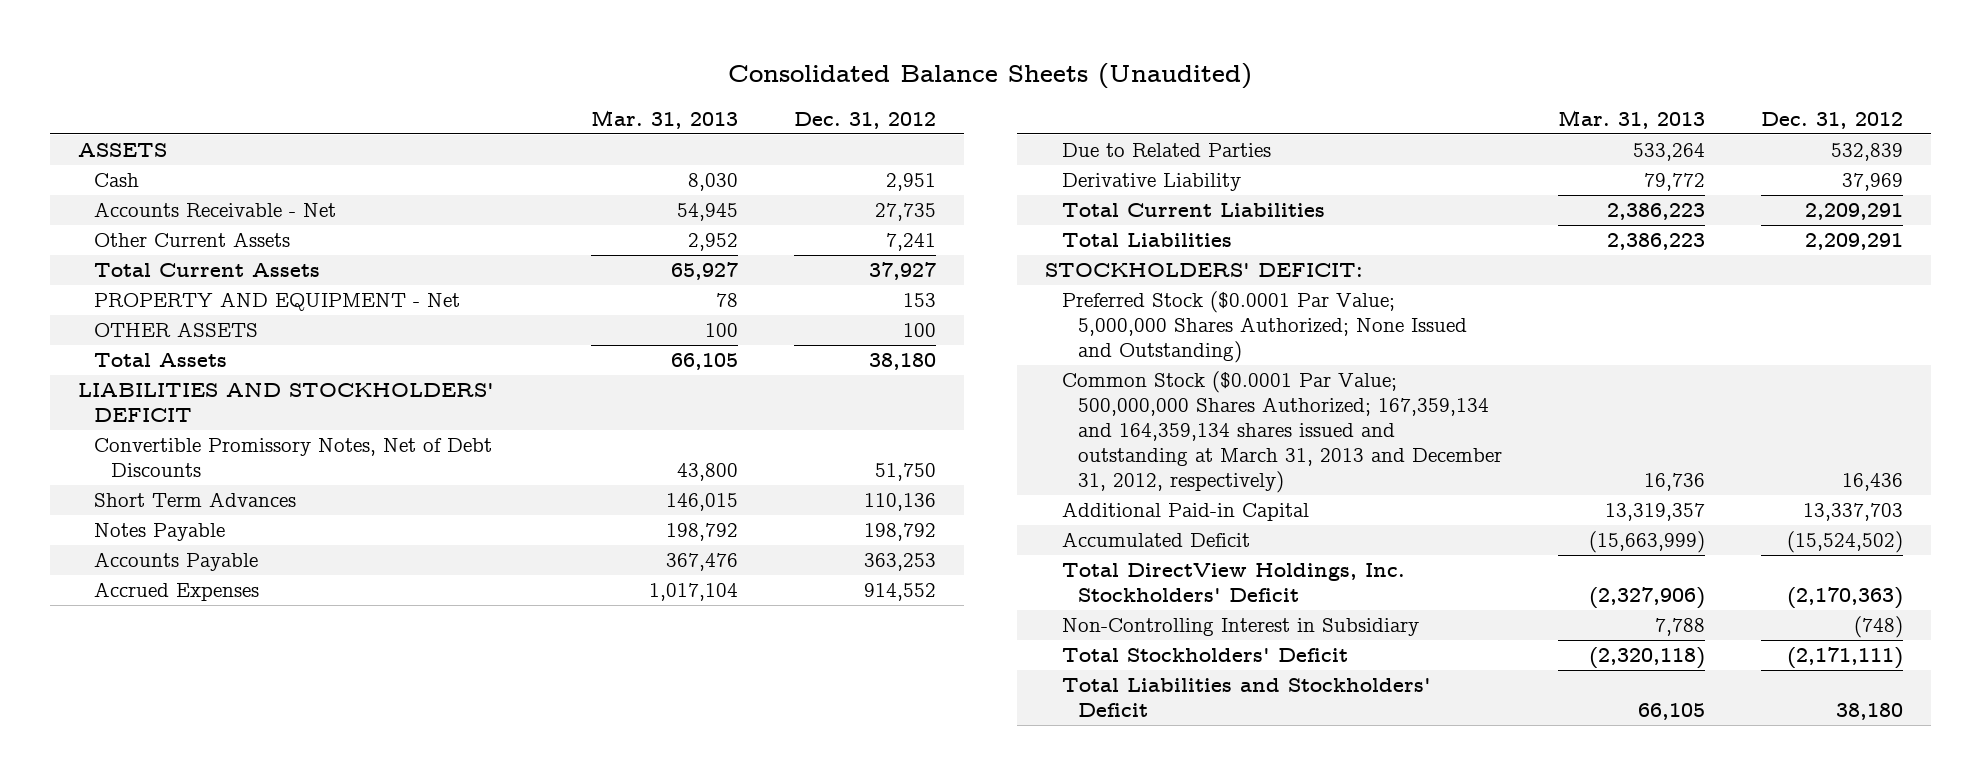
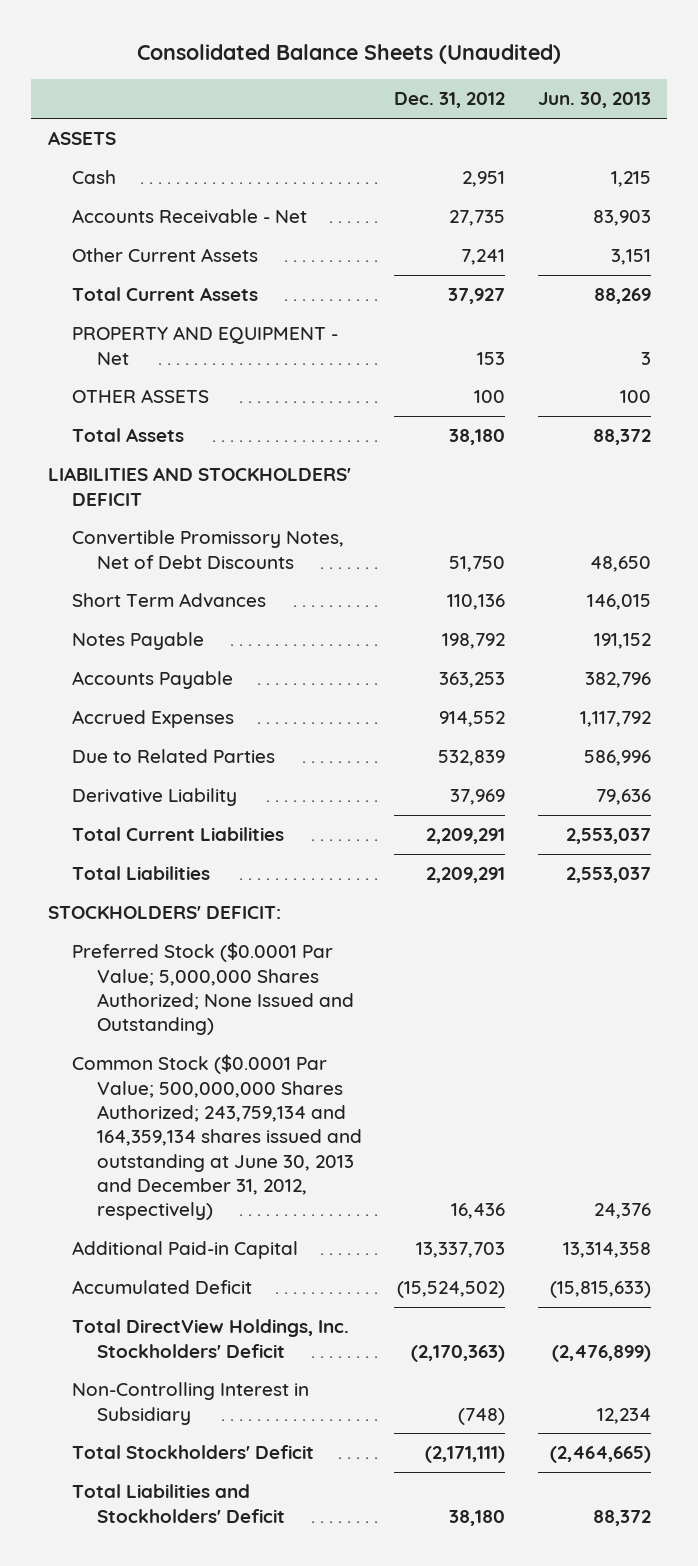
- | Mar. 31, 2013 | Dec. 31, 2012
+ | Dec. 31, 2012 | Jun. 30, 2013
- Common Stock ($0.0001 Par Value; 500,000,000 Shares Authorized; 167,359,134 and 164,359,134 shares issued and outstanding at March 31, 2013 and December 31, 2012, respectively) | 16,736 | 16,436
+ Common Stock ($0.0001 Par Value; 500,000,000 Shares Authorized; 243,759,134 and 164,359,134 shares issued and outstanding at June 30, 2013 and December 31, 2012, respectively) | 16,436 | 24,376

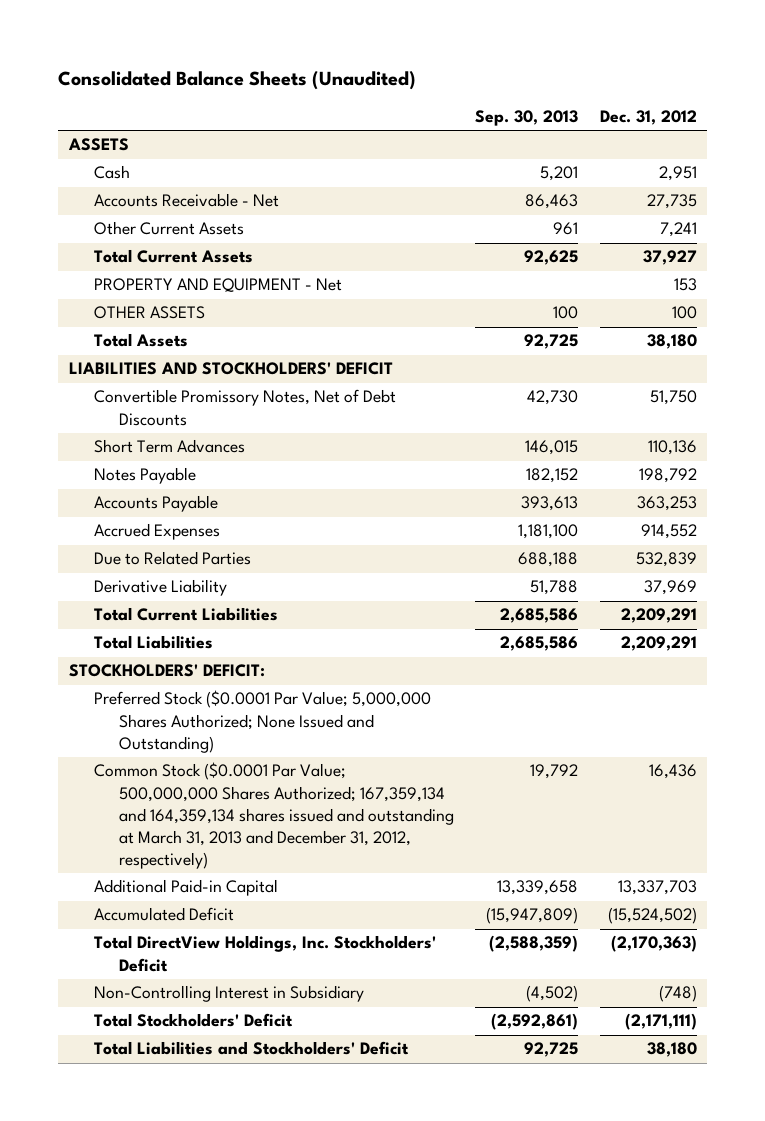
- | Dec. 31, 2012 | Jun. 30, 2013
+ | Sep. 30, 2013 | Dec. 31, 2012
- Common Stock ($0.0001 Par Value; 500,000,000 Shares Authorized; 243,759,134 and 164,359,134 shares issued and outstanding at June 30, 2013 and December 31, 2012, respectively) | 16,436 | 24,376
+ Common Stock ($0.0001 Par Value; 500,000,000 Shares Authorized; 167,359,134 and 164,359,134 shares issued and outstanding at March 31, 2013 and December 31, 2012, respectively) | 19,792 | 16,436

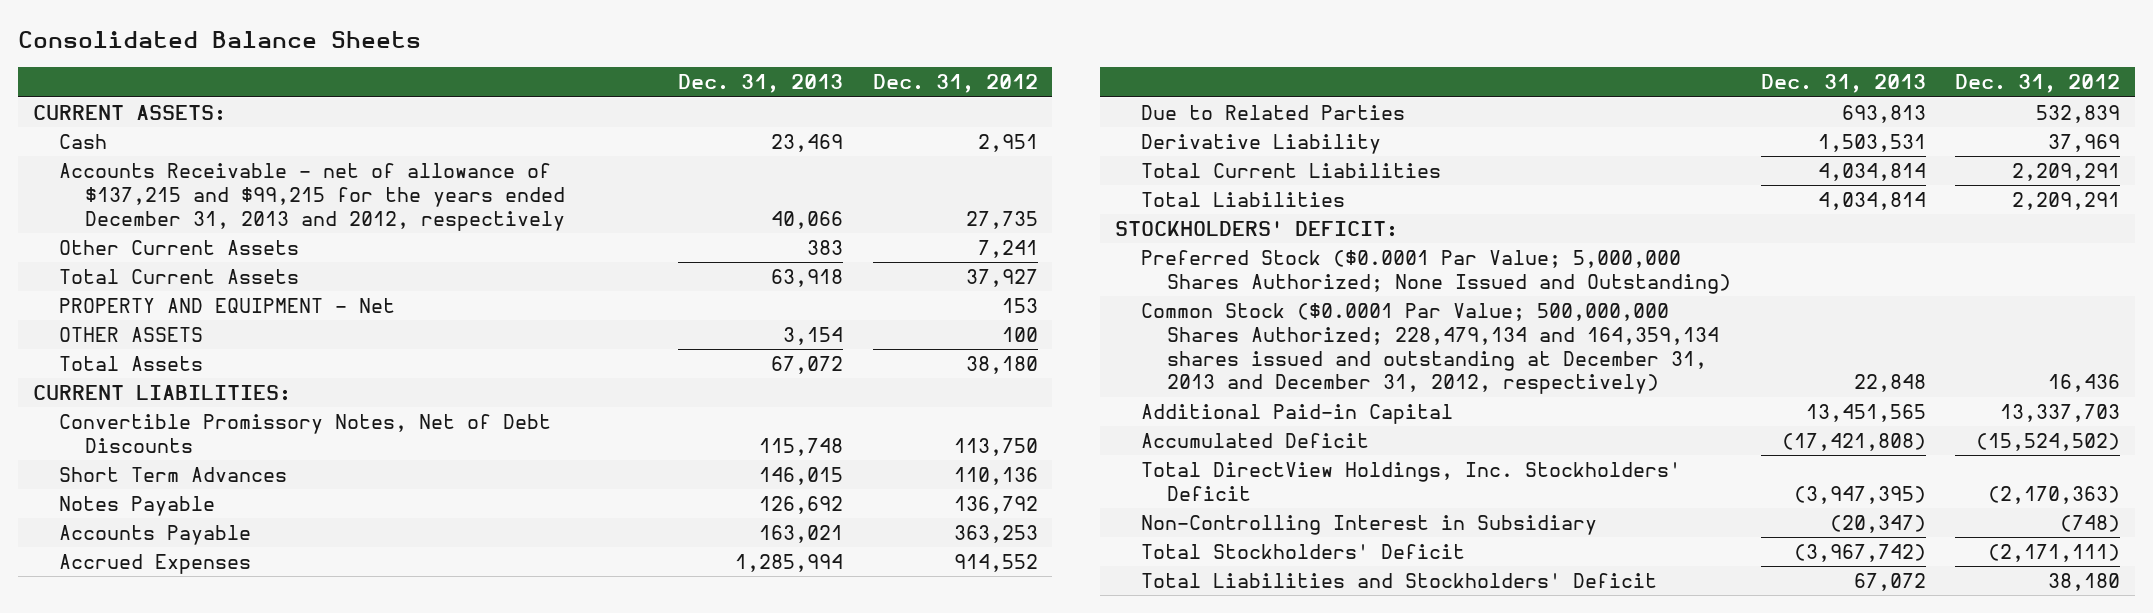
- Consolidated Balance Sheets (Unaudited)
+ Consolidated Balance Sheets
- | Sep. 30, 2013 | Dec. 31, 2012
+ | Dec. 31, 2013 | Dec. 31, 2012
- ASSETS
+ CURRENT ASSETS:
- Accounts Receivable - Net | 86,463 | 27,735
+ Accounts Receivable - net of allowance of $137,215 and $99,215 for the years ended December 31, 2013 and 2012, respectively | 40,066 | 27,735
- LIABILITIES AND STOCKHOLDERS' DEFICIT
- Convertible Promissory Notes, Net of Debt Discounts | 42,730 | 51,750
+ CURRENT LIABILITIES:
+ Convertible Promissory Notes, Net of Debt Discounts | 115,748 | 113,750
- Notes Payable | 182,152 | 198,792
+ Notes Payable | 126,692 | 136,792
- Common Stock ($0.0001 Par Value; 500,000,000 Shares Authorized; 167,359,134 and 164,359,134 shares issued and outstanding at March 31, 2013 and December 31, 2012, respectively) | 19,792 | 16,436
+ Common Stock ($0.0001 Par Value; 500,000,000 Shares Authorized; 228,479,134 and 164,359,134 shares issued and outstanding at December 31, 2013 and December 31, 2012, respectively) | 22,848 | 16,436

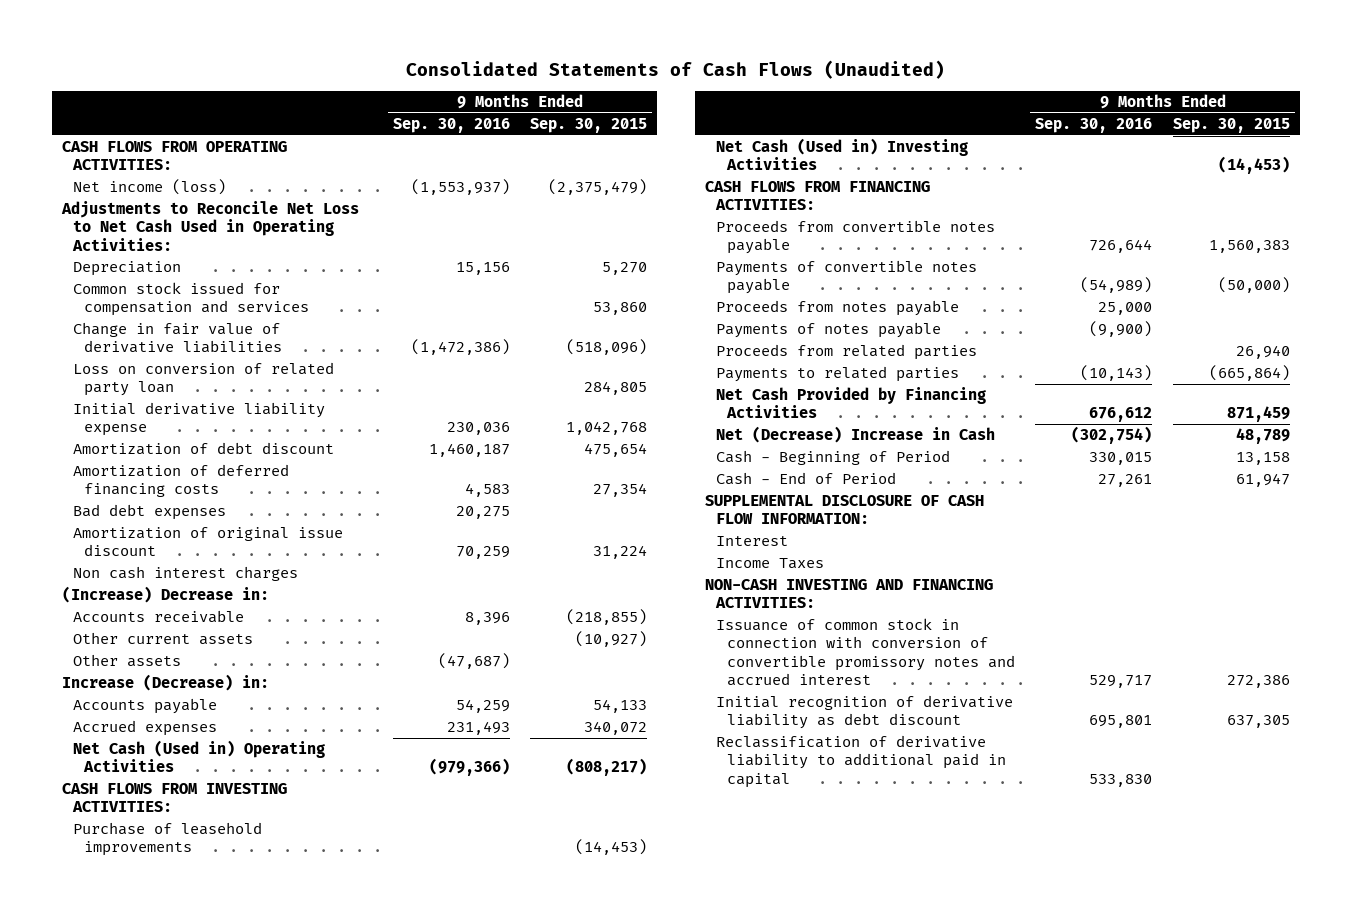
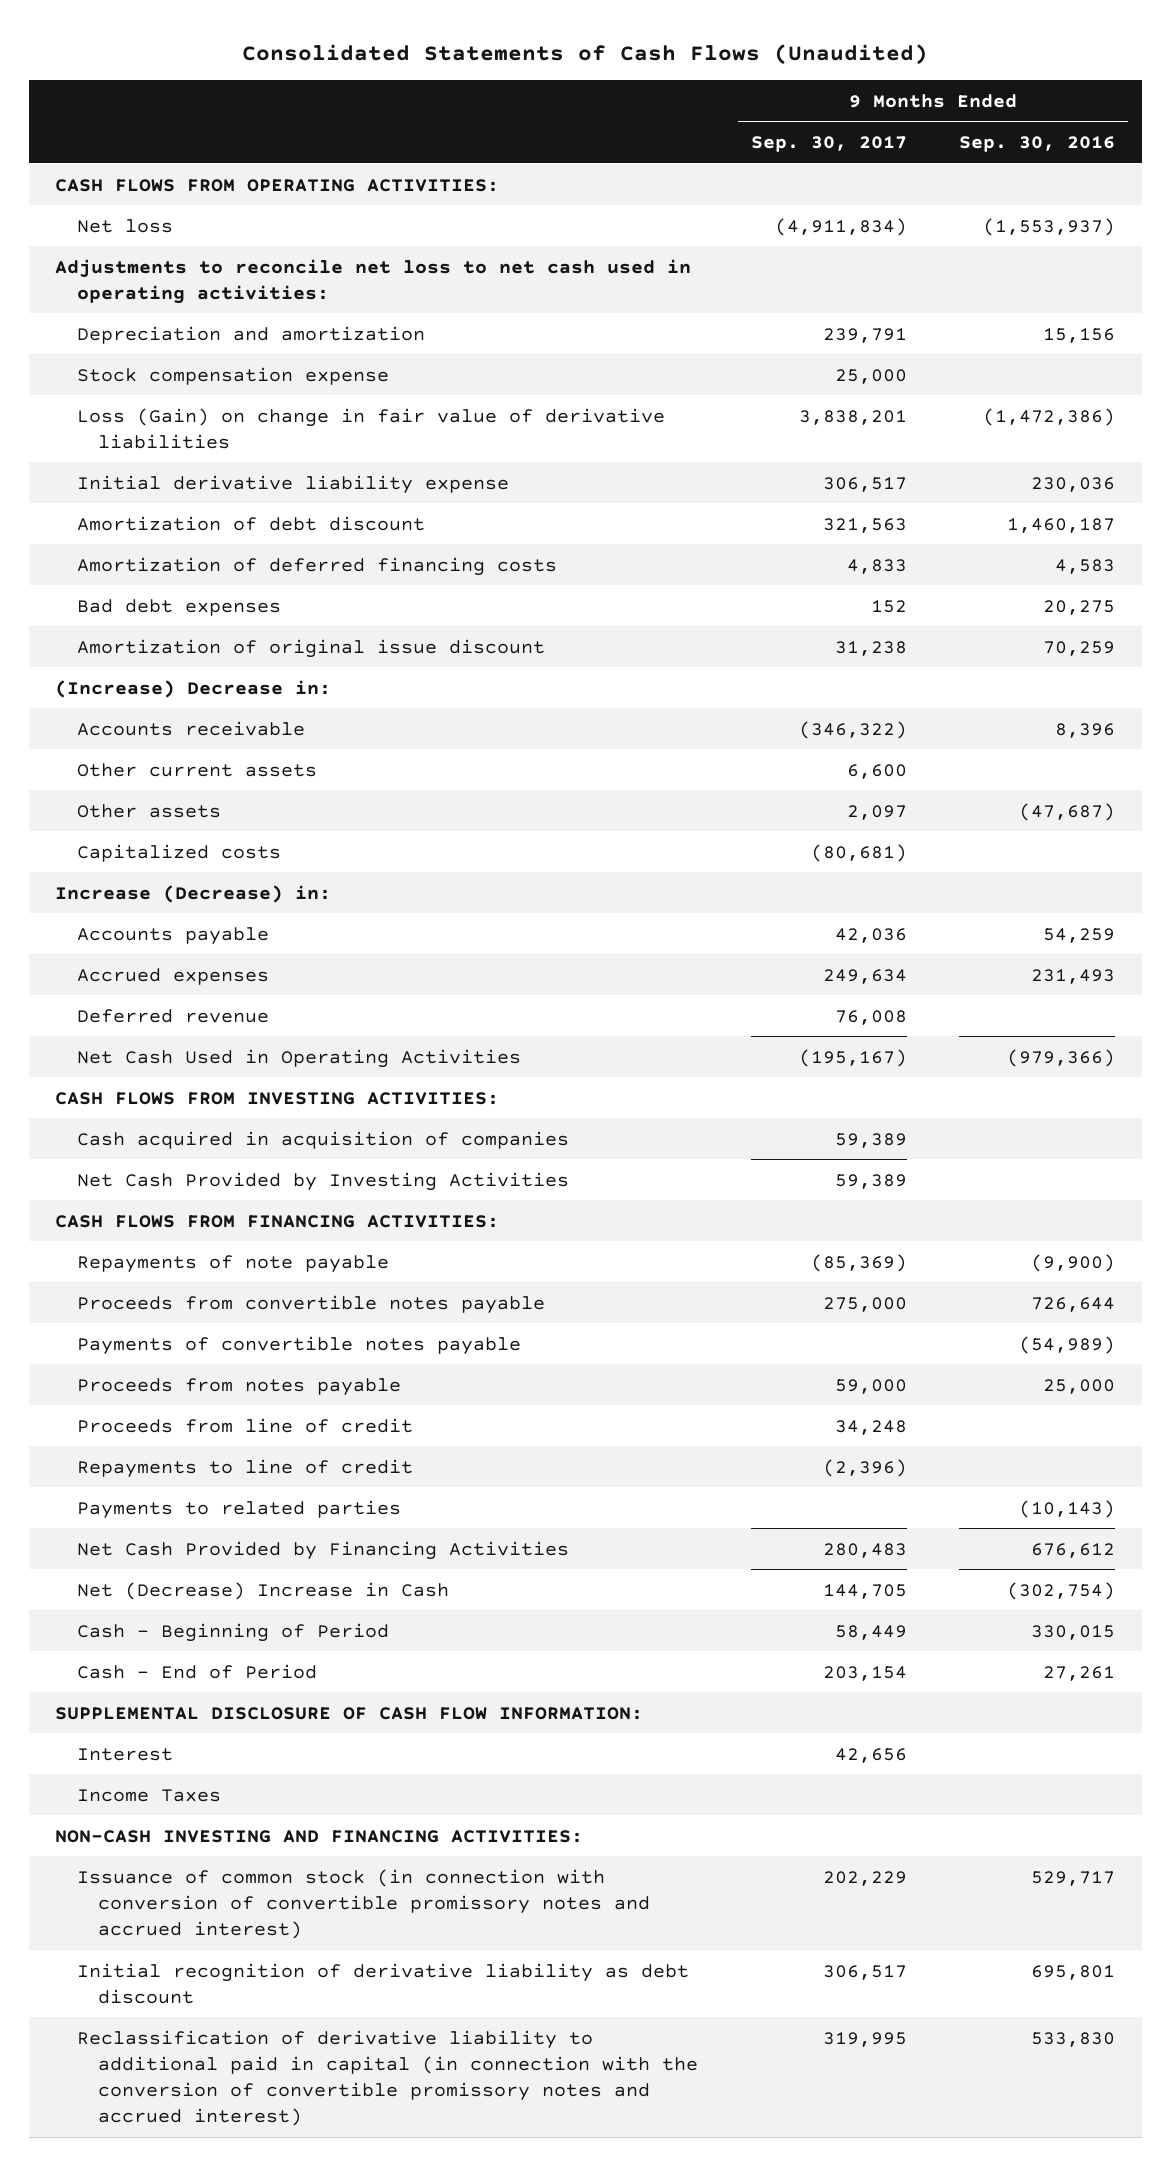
- | 9 Months Ended Sep. 30, 2016 | 9 Months Ended Sep. 30, 2015
+ | 9 Months Ended Sep. 30, 2017 | 9 Months Ended Sep. 30, 2016
- Net income (loss) | (1,553,937) | (2,375,479)
- Adjustments to Reconcile Net Loss to Net Cash Used in Operating Activities:
- Depreciation | 15,156 | 5,270
- Common stock issued for compensation and services | | 53,860
- Change in fair value of derivative liabilities | (1,472,386) | (518,096)
- Loss on conversion of related party loan | | 284,805
+ Net loss | (4,911,834) | (1,553,937)
+ Adjustments to reconcile net loss to net cash used in operating activities:
+ Depreciation and amortization | 239,791 | 15,156
+ Stock compensation expense | 25,000 |
+ Loss (Gain) on change in fair value of derivative liabilities | 3,838,201 | (1,472,386)
- Non cash interest charges
+ Capitalized costs | (80,681) |
- Net Cash (Used in) Operating Activities | (979,366) | (808,217)
+ Deferred revenue | 76,008 |
+ Net Cash Used in Operating Activities | (195,167) | (979,366)
- Purchase of leasehold improvements | | (14,453)
- Net Cash (Used in) Investing Activities | | (14,453)
+ Cash acquired in acquisition of companies | 59,389 |
+ Net Cash Provided by Investing Activities | 59,389 |
+ Repayments of note payable | (85,369) | (9,900)
- Payments of notes payable | (9,900) |
- Proceeds from related parties | | 26,940
+ Proceeds from line of credit | 34,248 |
+ Repayments to line of credit | (2,396) |
- Issuance of common stock in connection with conversion of convertible promissory notes and accrued interest | 529,717 | 272,386
+ Issuance of common stock (in connection with conversion of convertible promissory notes and accrued interest) | 202,229 | 529,717
- Reclassification of derivative liability to additional paid in capital | 533,830 |
+ Reclassification of derivative liability to additional paid in capital (in connection with the conversion of convertible promissory notes and accrued interest) | 319,995 | 533,830

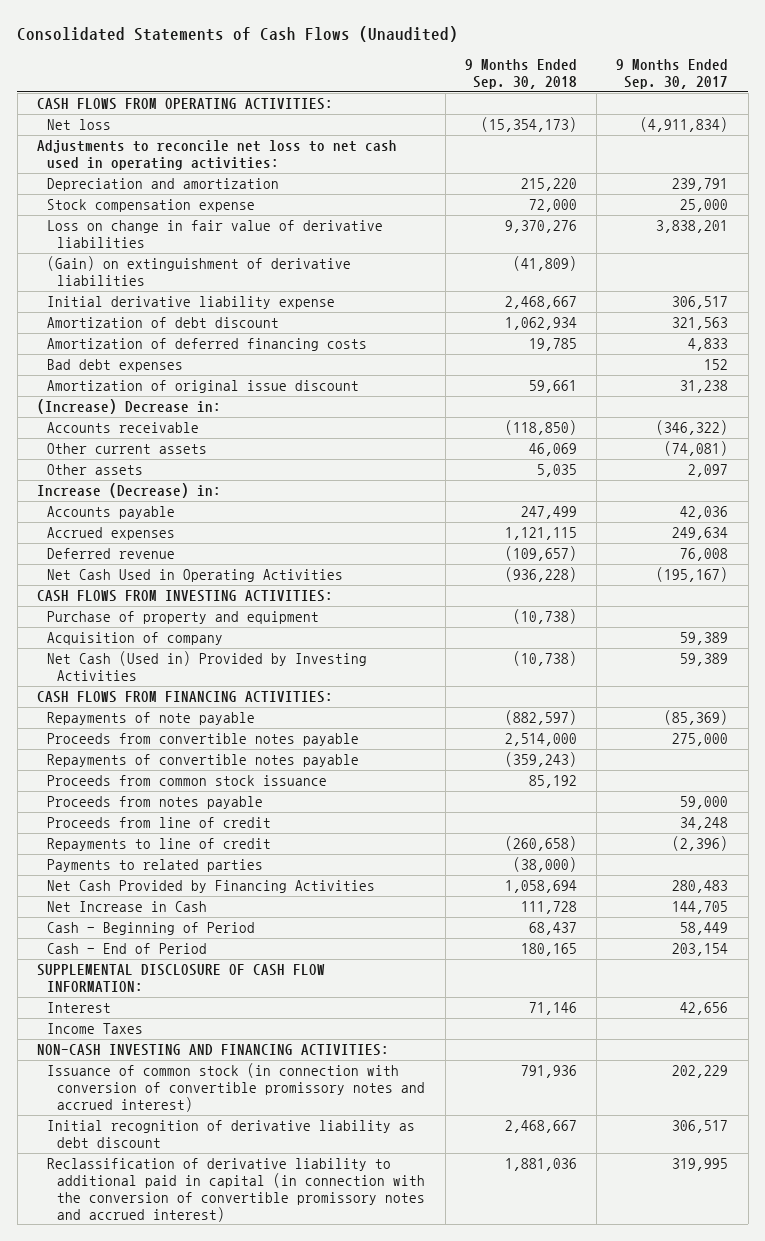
- | 9 Months Ended Sep. 30, 2017 | 9 Months Ended Sep. 30, 2016
+ | 9 Months Ended Sep. 30, 2018 | 9 Months Ended Sep. 30, 2017
- Loss (Gain) on change in fair value of derivative liabilities | 3,838,201 | (1,472,386)
+ Loss on change in fair value of derivative liabilities | 9,370,276 | 3,838,201
+ (Gain) on extinguishment of derivative liabilities | (41,809) |
- Other current assets | 6,600 |
+ Other current assets | 46,069 | (74,081)
- Capitalized costs | (80,681) |
- Cash acquired in acquisition of companies | 59,389 |
- Net Cash Provided by Investing Activities | 59,389 |
+ Purchase of property and equipment | (10,738) |
+ Acquisition of company | | 59,389
+ Net Cash (Used in) Provided by Investing Activities | (10,738) | 59,389
- Payments of convertible notes payable | | (54,989)
+ Repayments of convertible notes payable | (359,243) |
+ Proceeds from common stock issuance | 85,192 |
- Net (Decrease) Increase in Cash | 144,705 | (302,754)
+ Net Increase in Cash | 111,728 | 144,705

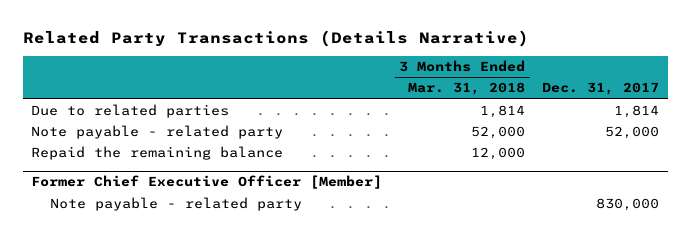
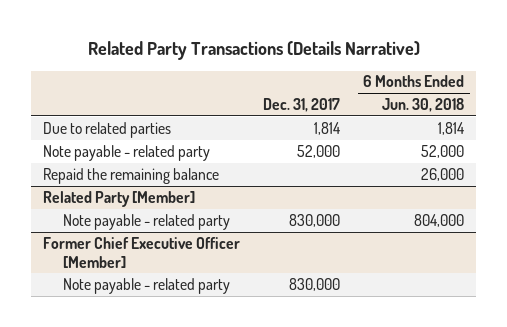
- | 3 Months Ended Mar. 31, 2018 | Dec. 31, 2017
+ | Dec. 31, 2017 | 6 Months Ended Jun. 30, 2018
+ Related Party [Member]
+ Note payable - related party | 830,000 | 804,000

